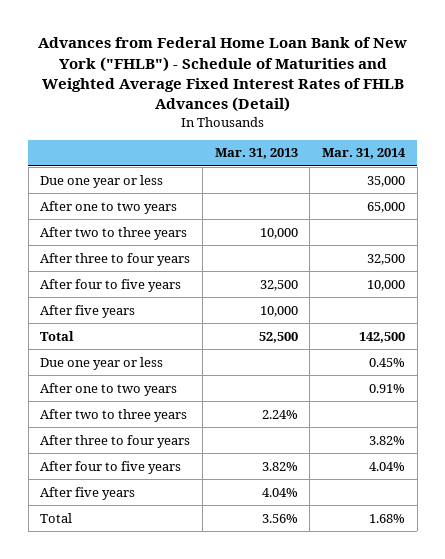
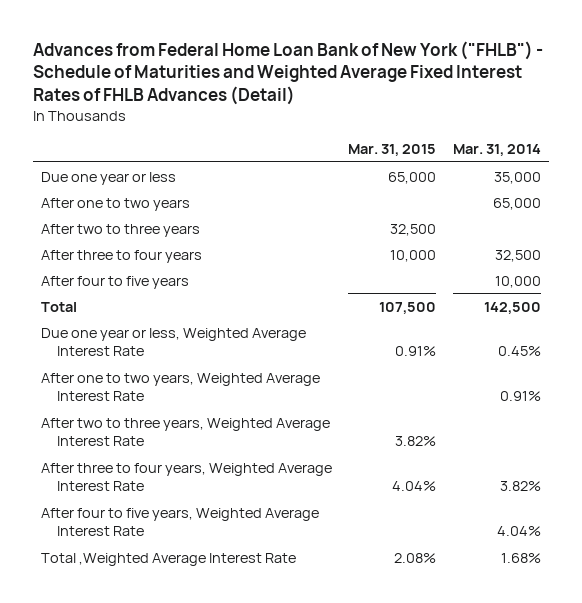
- | Mar. 31, 2013 | Mar. 31, 2014
+ | Mar. 31, 2015 | Mar. 31, 2014
- After five years | 10,000 |
- Due one year or less | | 0.45%
- After one to two years | | 0.91%
- After two to three years | 2.24% |
- After three to four years | | 3.82%
- After four to five years | 3.82% | 4.04%
- After five years | 4.04% |
- Total | 3.56% | 1.68%
+ Due one year or less, Weighted Average Interest Rate | 0.91% | 0.45%
+ After one to two years, Weighted Average Interest Rate | | 0.91%
+ After two to three years, Weighted Average Interest Rate | 3.82% |
+ After three to four years, Weighted Average Interest Rate | 4.04% | 3.82%
+ After four to five years, Weighted Average Interest Rate | | 4.04%
+ Total ,Weighted Average Interest Rate | 2.08% | 1.68%

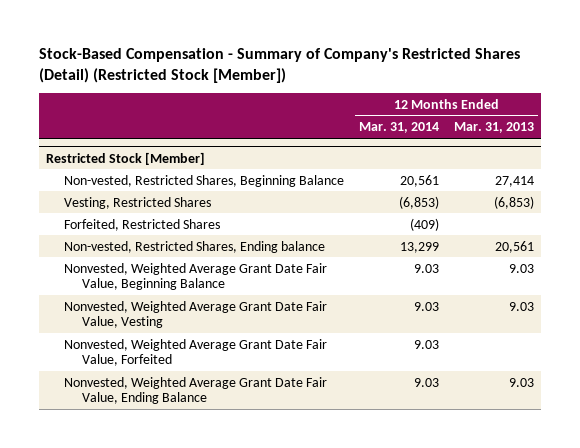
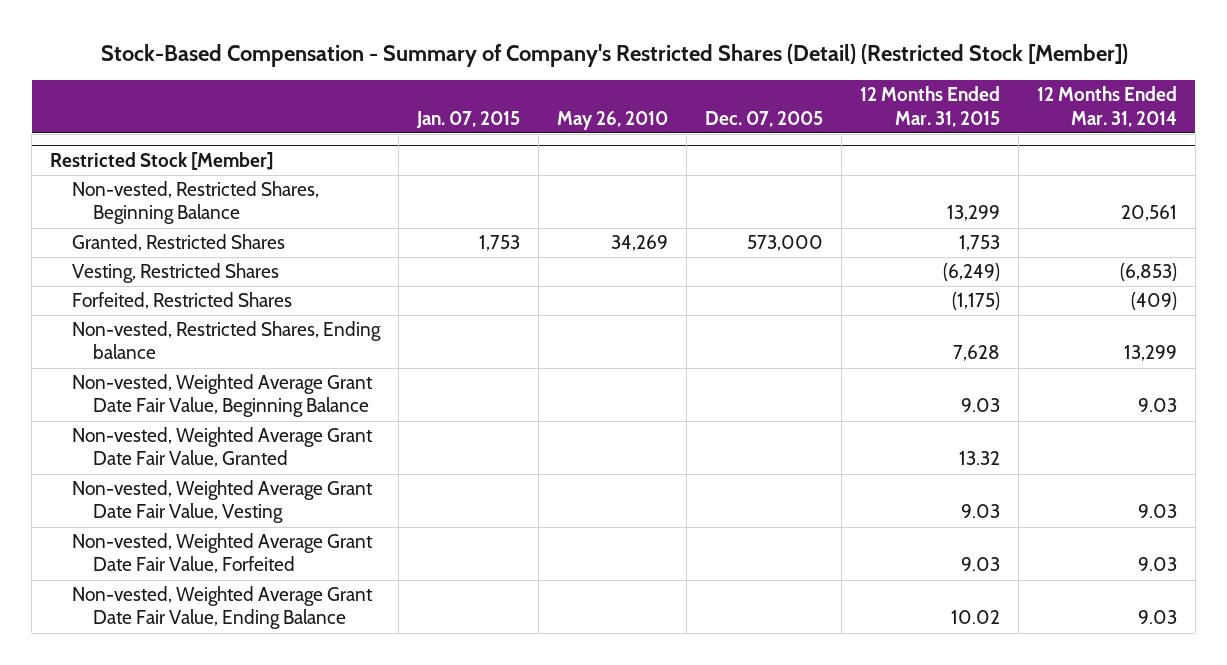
- | 12 Months Ended Mar. 31, 2014 | 12 Months Ended Mar. 31, 2013
+ | Jan. 07, 2015 | May 26, 2010 | Dec. 07, 2005 | 12 Months Ended Mar. 31, 2015 | 12 Months Ended Mar. 31, 2014
@ Restricted Stock [Member]
+ Granted, Restricted Shares | 1,753 | 34,269 | 573,000 | 1,753 |
- Nonvested, Weighted Average Grant Date Fair Value, Beginning Balance | 9.03 | 9.03
- Nonvested, Weighted Average Grant Date Fair Value, Vesting | 9.03 | 9.03
- Nonvested, Weighted Average Grant Date Fair Value, Forfeited | 9.03 |
- Nonvested, Weighted Average Grant Date Fair Value, Ending Balance | 9.03 | 9.03
+ Non-vested, Weighted Average Grant Date Fair Value, Beginning Balance | | | | 9.03 | 9.03
+ Non-vested, Weighted Average Grant Date Fair Value, Granted | | | | 13.32 |
+ Non-vested, Weighted Average Grant Date Fair Value, Vesting | | | | 9.03 | 9.03
+ Non-vested, Weighted Average Grant Date Fair Value, Forfeited | | | | 9.03 | 9.03
+ Non-vested, Weighted Average Grant Date Fair Value, Ending Balance | | | | 10.02 | 9.03

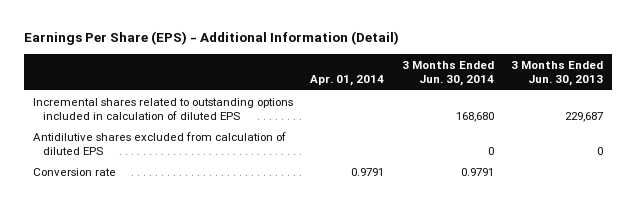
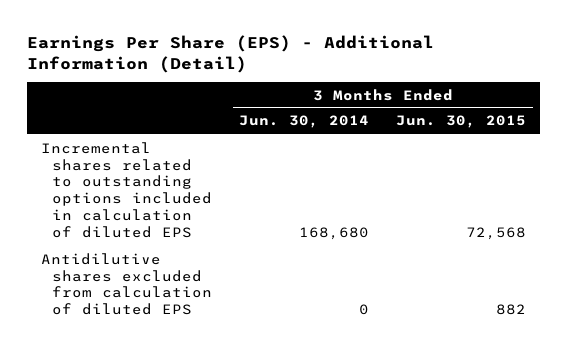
- | Apr. 01, 2014 | 3 Months Ended Jun. 30, 2014 | 3 Months Ended Jun. 30, 2013
+ | 3 Months Ended Jun. 30, 2014 | 3 Months Ended Jun. 30, 2015
- Conversion rate | 0.9791 | 0.9791 |

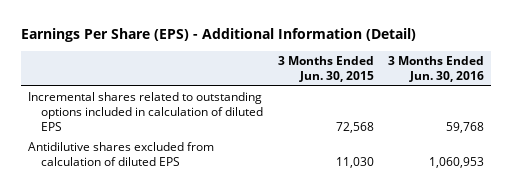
- | 3 Months Ended Jun. 30, 2014 | 3 Months Ended Jun. 30, 2015
+ | 3 Months Ended Jun. 30, 2015 | 3 Months Ended Jun. 30, 2016
- Antidilutive shares excluded from calculation of diluted EPS | 0 | 882
+ Antidilutive shares excluded from calculation of diluted EPS | 11,030 | 1,060,953

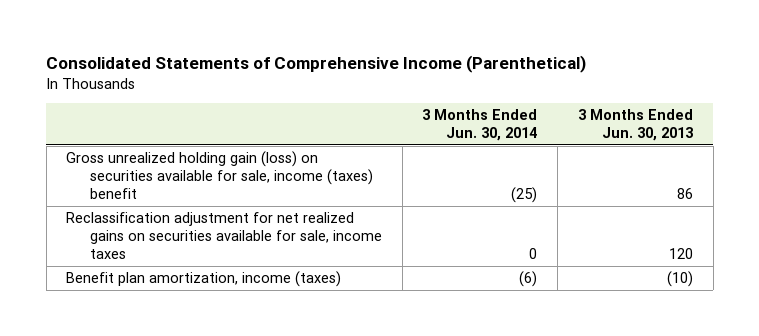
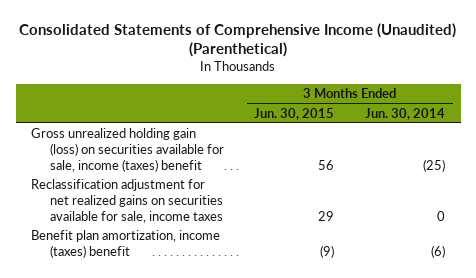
- Consolidated Statements of Comprehensive Income (Parenthetical)
+ Consolidated Statements of Comprehensive Income (Unaudited) (Parenthetical)
- | 3 Months Ended Jun. 30, 2014 | 3 Months Ended Jun. 30, 2013
+ | 3 Months Ended Jun. 30, 2015 | 3 Months Ended Jun. 30, 2014
- Benefit plan amortization, income (taxes) | (6) | (10)
+ Benefit plan amortization, income (taxes) benefit | (9) | (6)

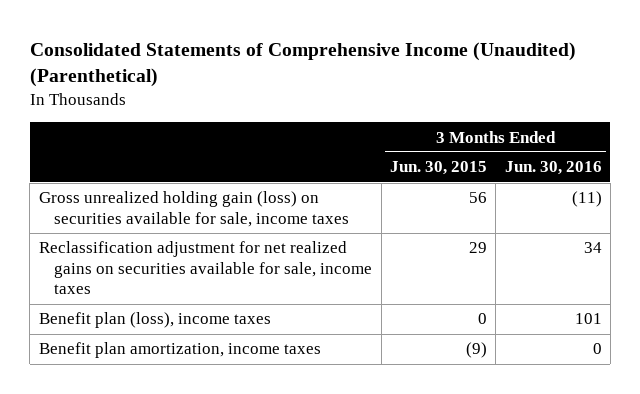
- | 3 Months Ended Jun. 30, 2015 | 3 Months Ended Jun. 30, 2014
+ | 3 Months Ended Jun. 30, 2015 | 3 Months Ended Jun. 30, 2016
- Gross unrealized holding gain (loss) on securities available for sale, income (taxes) benefit | 56 | (25)
+ Gross unrealized holding gain (loss) on securities available for sale, income taxes | 56 | (11)
- Benefit plan amortization, income (taxes) benefit | (9) | (6)
+ Benefit plan (loss), income taxes | 0 | 101
+ Benefit plan amortization, income taxes | (9) | 0

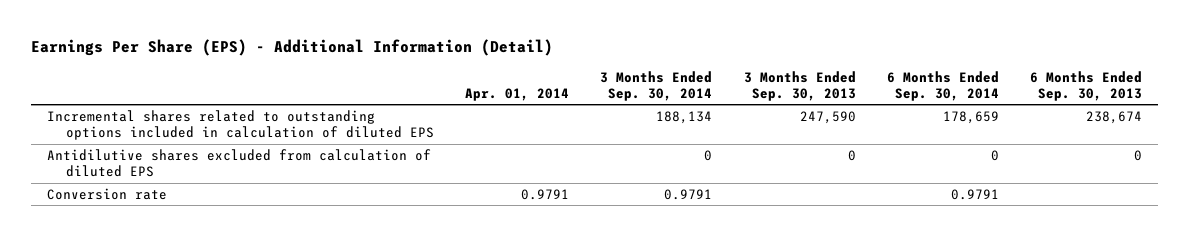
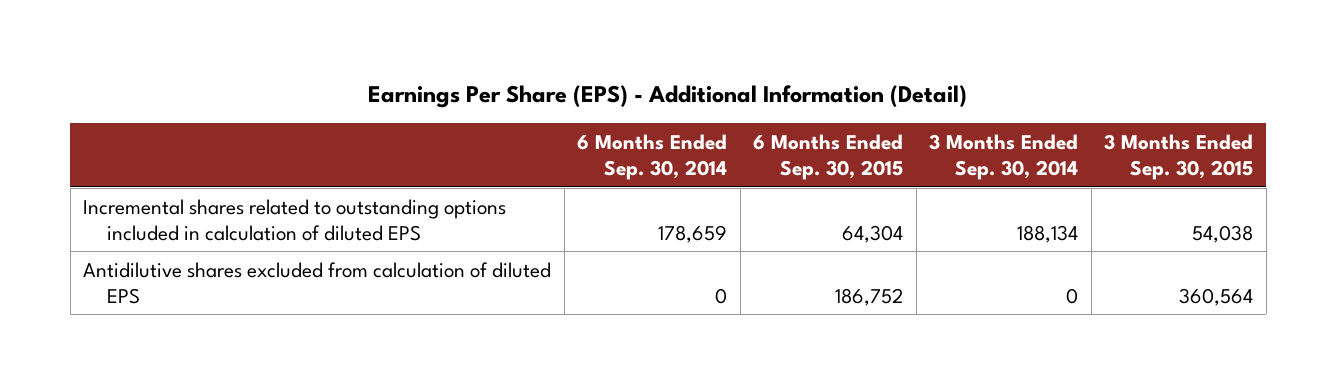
- | Apr. 01, 2014 | 3 Months Ended Sep. 30, 2014 | 3 Months Ended Sep. 30, 2013 | 6 Months Ended Sep. 30, 2014 | 6 Months Ended Sep. 30, 2013
+ | 6 Months Ended Sep. 30, 2014 | 6 Months Ended Sep. 30, 2015 | 3 Months Ended Sep. 30, 2014 | 3 Months Ended Sep. 30, 2015
- Conversion rate | 0.9791 | 0.9791 | | 0.9791 |

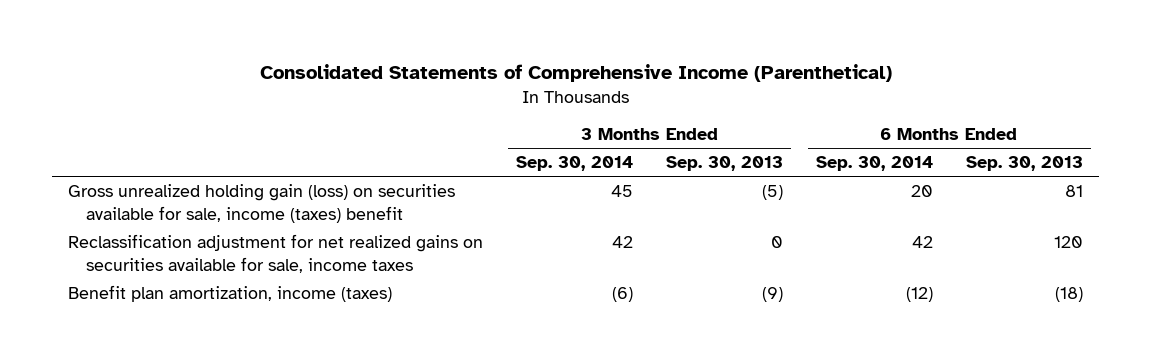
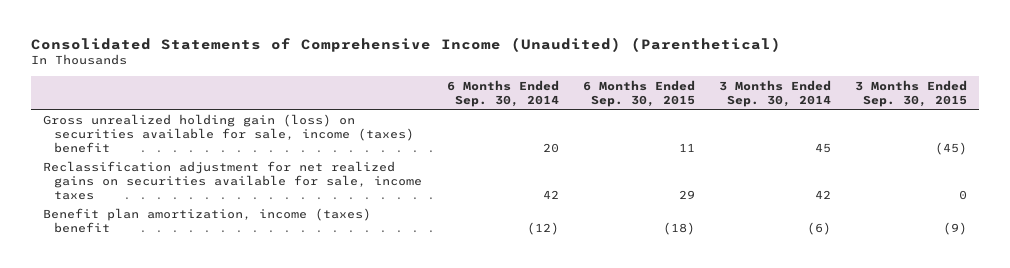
- Consolidated Statements of Comprehensive Income (Parenthetical)
+ Consolidated Statements of Comprehensive Income (Unaudited) (Parenthetical)
- | 3 Months Ended Sep. 30, 2014 | 3 Months Ended Sep. 30, 2013 | 6 Months Ended Sep. 30, 2014 | 6 Months Ended Sep. 30, 2013
+ | 6 Months Ended Sep. 30, 2014 | 6 Months Ended Sep. 30, 2015 | 3 Months Ended Sep. 30, 2014 | 3 Months Ended Sep. 30, 2015
- Benefit plan amortization, income (taxes) | (6) | (9) | (12) | (18)
+ Benefit plan amortization, income (taxes) benefit | (12) | (18) | (6) | (9)

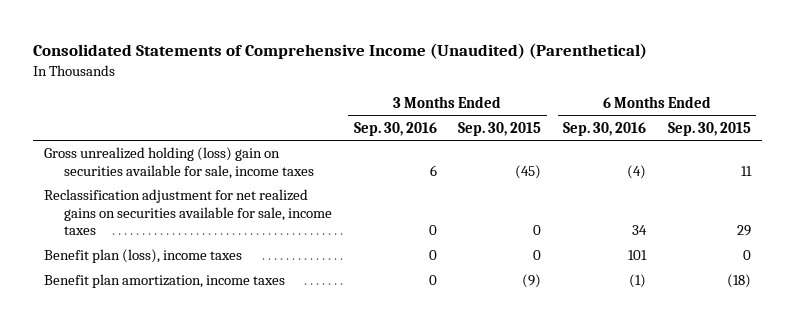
- | 6 Months Ended Sep. 30, 2014 | 6 Months Ended Sep. 30, 2015 | 3 Months Ended Sep. 30, 2014 | 3 Months Ended Sep. 30, 2015
+ | 3 Months Ended Sep. 30, 2016 | 3 Months Ended Sep. 30, 2015 | 6 Months Ended Sep. 30, 2016 | 6 Months Ended Sep. 30, 2015
- Gross unrealized holding gain (loss) on securities available for sale, income (taxes) benefit | 20 | 11 | 45 | (45)
+ Gross unrealized holding (loss) gain on securities available for sale, income taxes | 6 | (45) | (4) | 11
- Benefit plan amortization, income (taxes) benefit | (12) | (18) | (6) | (9)
+ Benefit plan (loss), income taxes | 0 | 0 | 101 | 0
+ Benefit plan amortization, income taxes | 0 | (9) | (1) | (18)

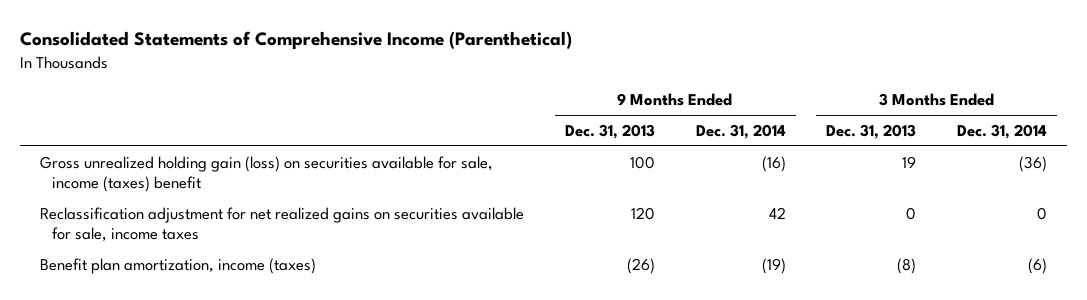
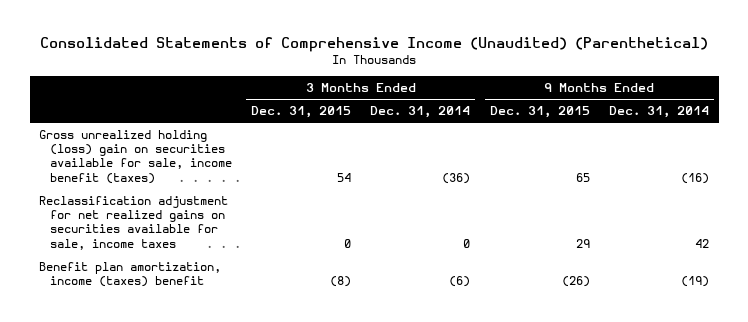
- Consolidated Statements of Comprehensive Income (Parenthetical)
+ Consolidated Statements of Comprehensive Income (Unaudited) (Parenthetical)
- | 9 Months Ended Dec. 31, 2013 | 9 Months Ended Dec. 31, 2014 | 3 Months Ended Dec. 31, 2013 | 3 Months Ended Dec. 31, 2014
+ | 3 Months Ended Dec. 31, 2015 | 3 Months Ended Dec. 31, 2014 | 9 Months Ended Dec. 31, 2015 | 9 Months Ended Dec. 31, 2014
- Gross unrealized holding gain (loss) on securities available for sale, income (taxes) benefit | 100 | (16) | 19 | (36)
+ Gross unrealized holding (loss) gain on securities available for sale, income benefit (taxes) | 54 | (36) | 65 | (16)
- Benefit plan amortization, income (taxes) | (26) | (19) | (8) | (6)
+ Benefit plan amortization, income (taxes) benefit | (8) | (6) | (26) | (19)

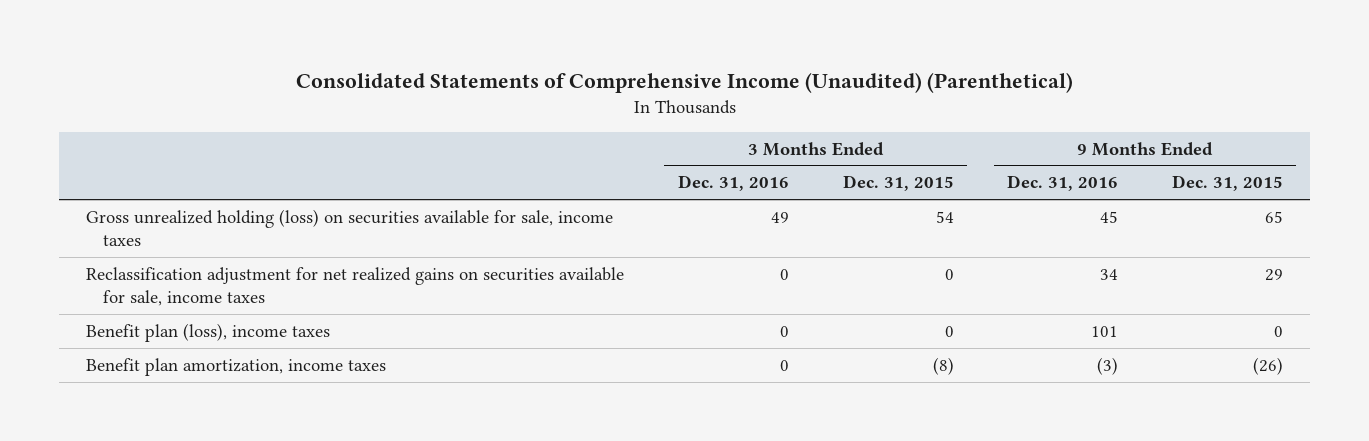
- | 3 Months Ended Dec. 31, 2015 | 3 Months Ended Dec. 31, 2014 | 9 Months Ended Dec. 31, 2015 | 9 Months Ended Dec. 31, 2014
+ | 3 Months Ended Dec. 31, 2016 | 3 Months Ended Dec. 31, 2015 | 9 Months Ended Dec. 31, 2016 | 9 Months Ended Dec. 31, 2015
- Gross unrealized holding (loss) gain on securities available for sale, income benefit (taxes) | 54 | (36) | 65 | (16)
+ Gross unrealized holding (loss) on securities available for sale, income taxes | 49 | 54 | 45 | 65
- Benefit plan amortization, income (taxes) benefit | (8) | (6) | (26) | (19)
+ Benefit plan (loss), income taxes | 0 | 0 | 101 | 0
+ Benefit plan amortization, income taxes | 0 | (8) | (3) | (26)

